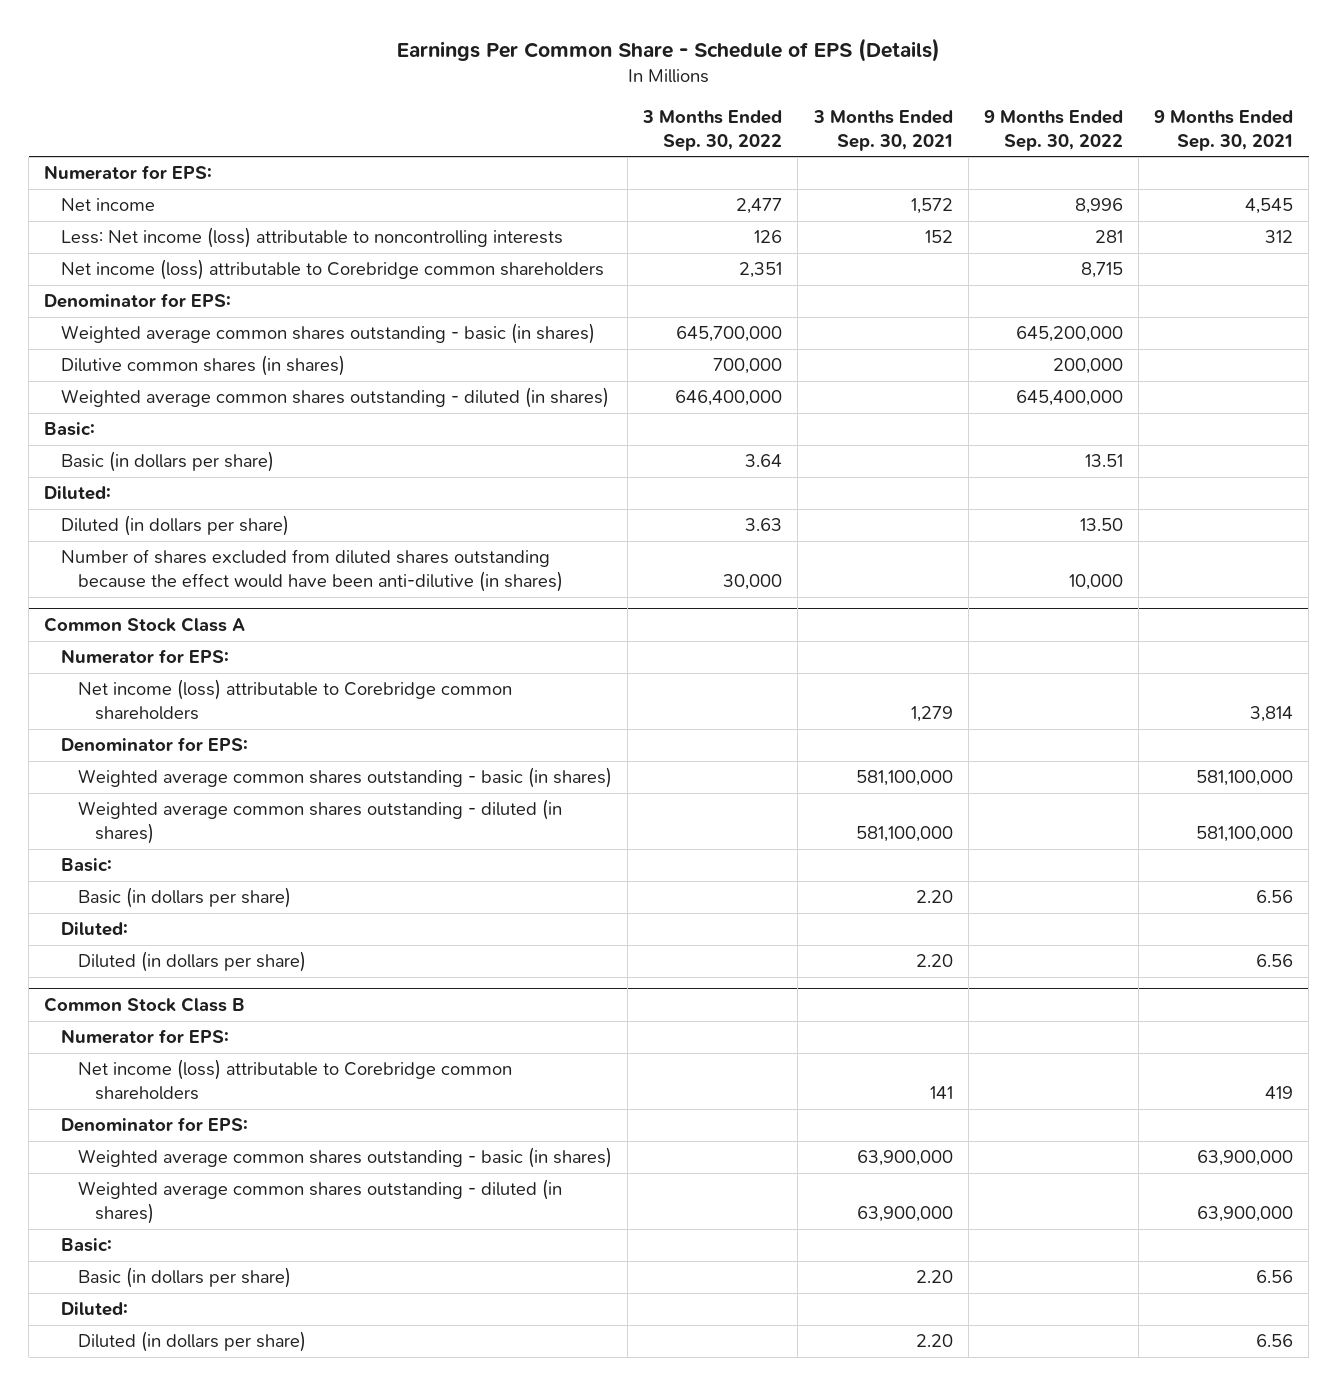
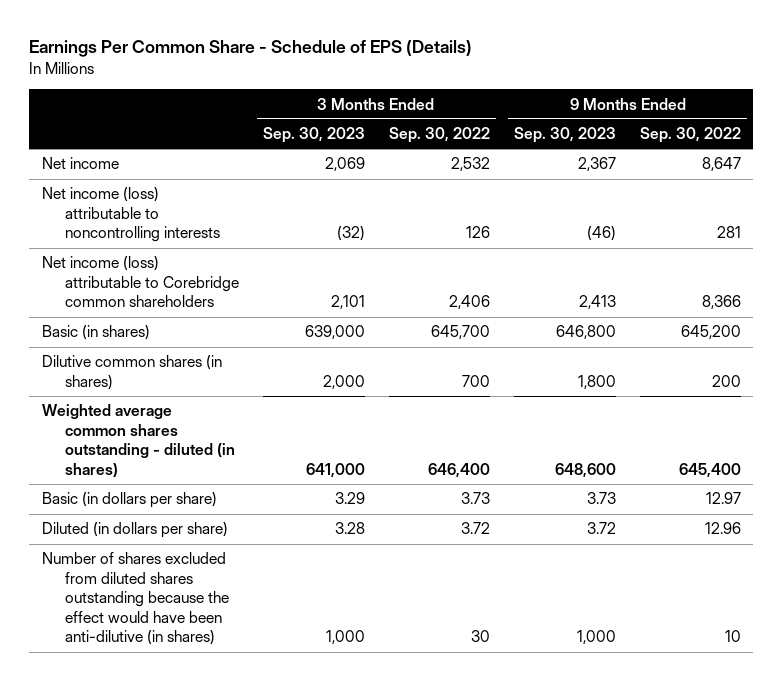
- | 3 Months Ended Sep. 30, 2022 | 3 Months Ended Sep. 30, 2021 | 9 Months Ended Sep. 30, 2022 | 9 Months Ended Sep. 30, 2021
+ | 3 Months Ended Sep. 30, 2023 | 3 Months Ended Sep. 30, 2022 | 9 Months Ended Sep. 30, 2023 | 9 Months Ended Sep. 30, 2022
- Numerator for EPS:
- Net income | 2,477 | 1,572 | 8,996 | 4,545
- Less: Net income (loss) attributable to noncontrolling interests | 126 | 152 | 281 | 312
- Net income (loss) attributable to Corebridge common shareholders | 2,351 | | 8,715 |
- Denominator for EPS:
- Weighted average common shares outstanding - basic (in shares) | 645,700,000 | | 645,200,000 |
- Dilutive common shares (in shares) | 700,000 | | 200,000 |
- Weighted average common shares outstanding - diluted (in shares) | 646,400,000 | | 645,400,000 |
- Basic:
- Basic (in dollars per share) | 3.64 | | 13.51 |
- Diluted:
- Diluted (in dollars per share) | 3.63 | | 13.50 |
- Number of shares excluded from diluted shares outstanding because the effect would have been anti-dilutive (in shares) | 30,000 | | 10,000 |
- Common Stock Class A
- Numerator for EPS:
- Net income (loss) attributable to Corebridge common shareholders | | 1,279 | | 3,814
- Denominator for EPS:
- Weighted average common shares outstanding - basic (in shares) | | 581,100,000 | | 581,100,000
- Weighted average common shares outstanding - diluted (in shares) | | 581,100,000 | | 581,100,000
- Basic:
- Basic (in dollars per share) | | 2.20 | | 6.56
- Diluted:
- Diluted (in dollars per share) | | 2.20 | | 6.56
- Common Stock Class B
- Numerator for EPS:
- Net income (loss) attributable to Corebridge common shareholders | | 141 | | 419
- Denominator for EPS:
- Weighted average common shares outstanding - basic (in shares) | | 63,900,000 | | 63,900,000
- Weighted average common shares outstanding - diluted (in shares) | | 63,900,000 | | 63,900,000
- Basic:
- Basic (in dollars per share) | | 2.20 | | 6.56
- Diluted:
- Diluted (in dollars per share) | | 2.20 | | 6.56
+ Net income | 2,069 | 2,532 | 2,367 | 8,647
+ Net income (loss) attributable to noncontrolling interests | (32) | 126 | (46) | 281
+ Net income (loss) attributable to Corebridge common shareholders | 2,101 | 2,406 | 2,413 | 8,366
+ Basic (in shares) | 639,000 | 645,700 | 646,800 | 645,200
+ Dilutive common shares (in shares) | 2,000 | 700 | 1,800 | 200
+ Weighted average common shares outstanding - diluted (in shares) | 641,000 | 646,400 | 648,600 | 645,400
+ Basic (in dollars per share) | 3.29 | 3.73 | 3.73 | 12.97
+ Diluted (in dollars per share) | 3.28 | 3.72 | 3.72 | 12.96
+ Number of shares excluded from diluted shares outstanding because the effect would have been anti-dilutive (in shares) | 1,000 | 30 | 1,000 | 10

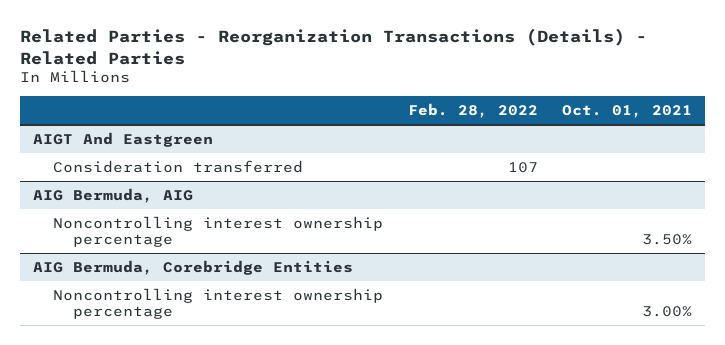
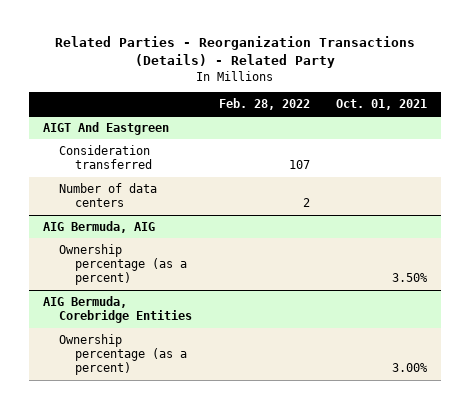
- Related Parties - Reorganization Transactions (Details) - Related Parties
+ Related Parties - Reorganization Transactions (Details) - Related Party
@ AIGT And Eastgreen
+ Number of data centers | 2 |
@ AIG Bermuda, AIG
- Noncontrolling interest ownership percentage | | 3.50%
+ Ownership percentage (as a percent) | | 3.50%
@ AIG Bermuda, Corebridge Entities
- Noncontrolling interest ownership percentage | | 3.00%
+ Ownership percentage (as a percent) | | 3.00%

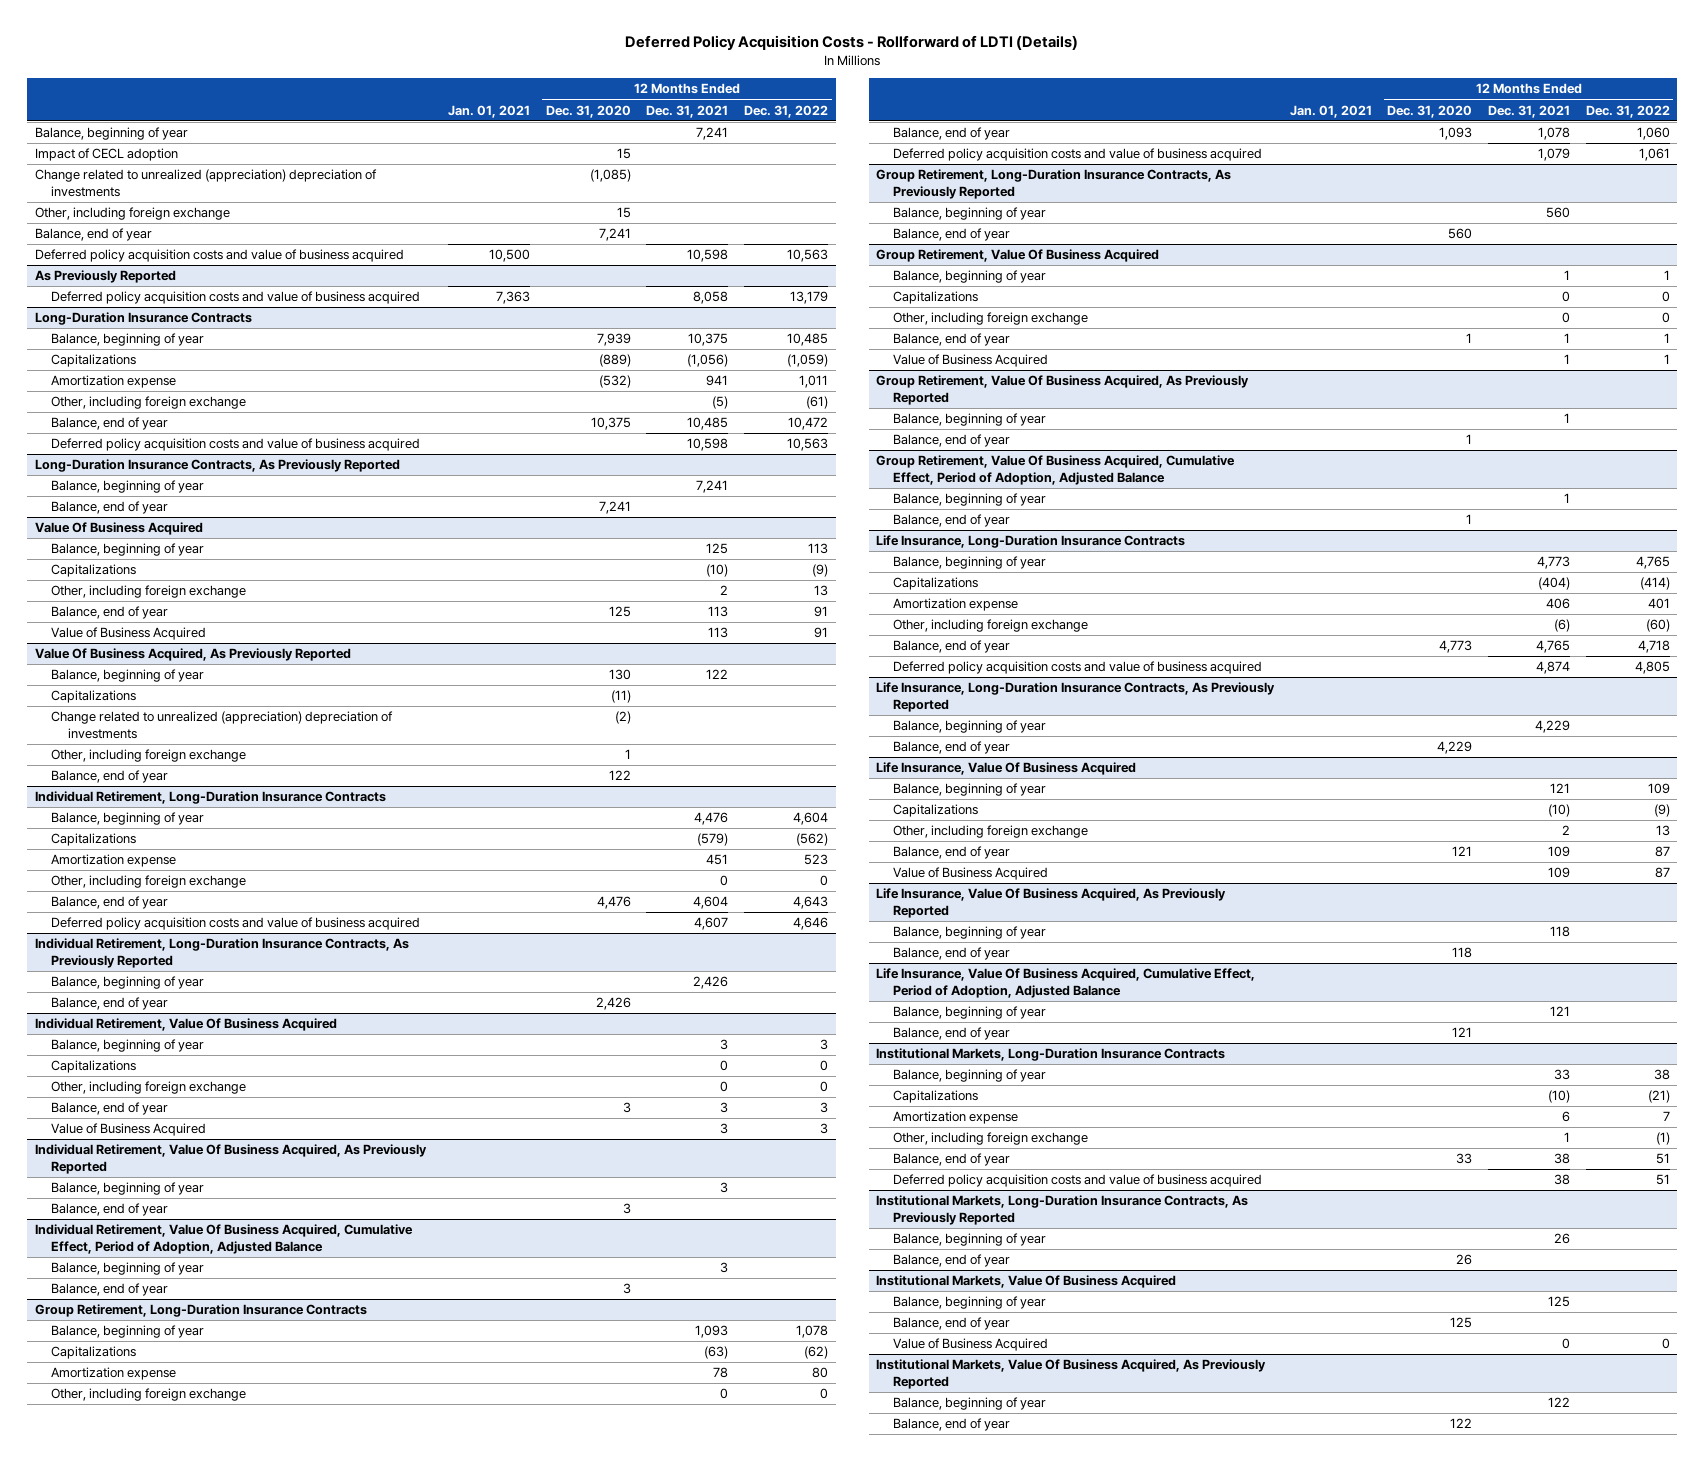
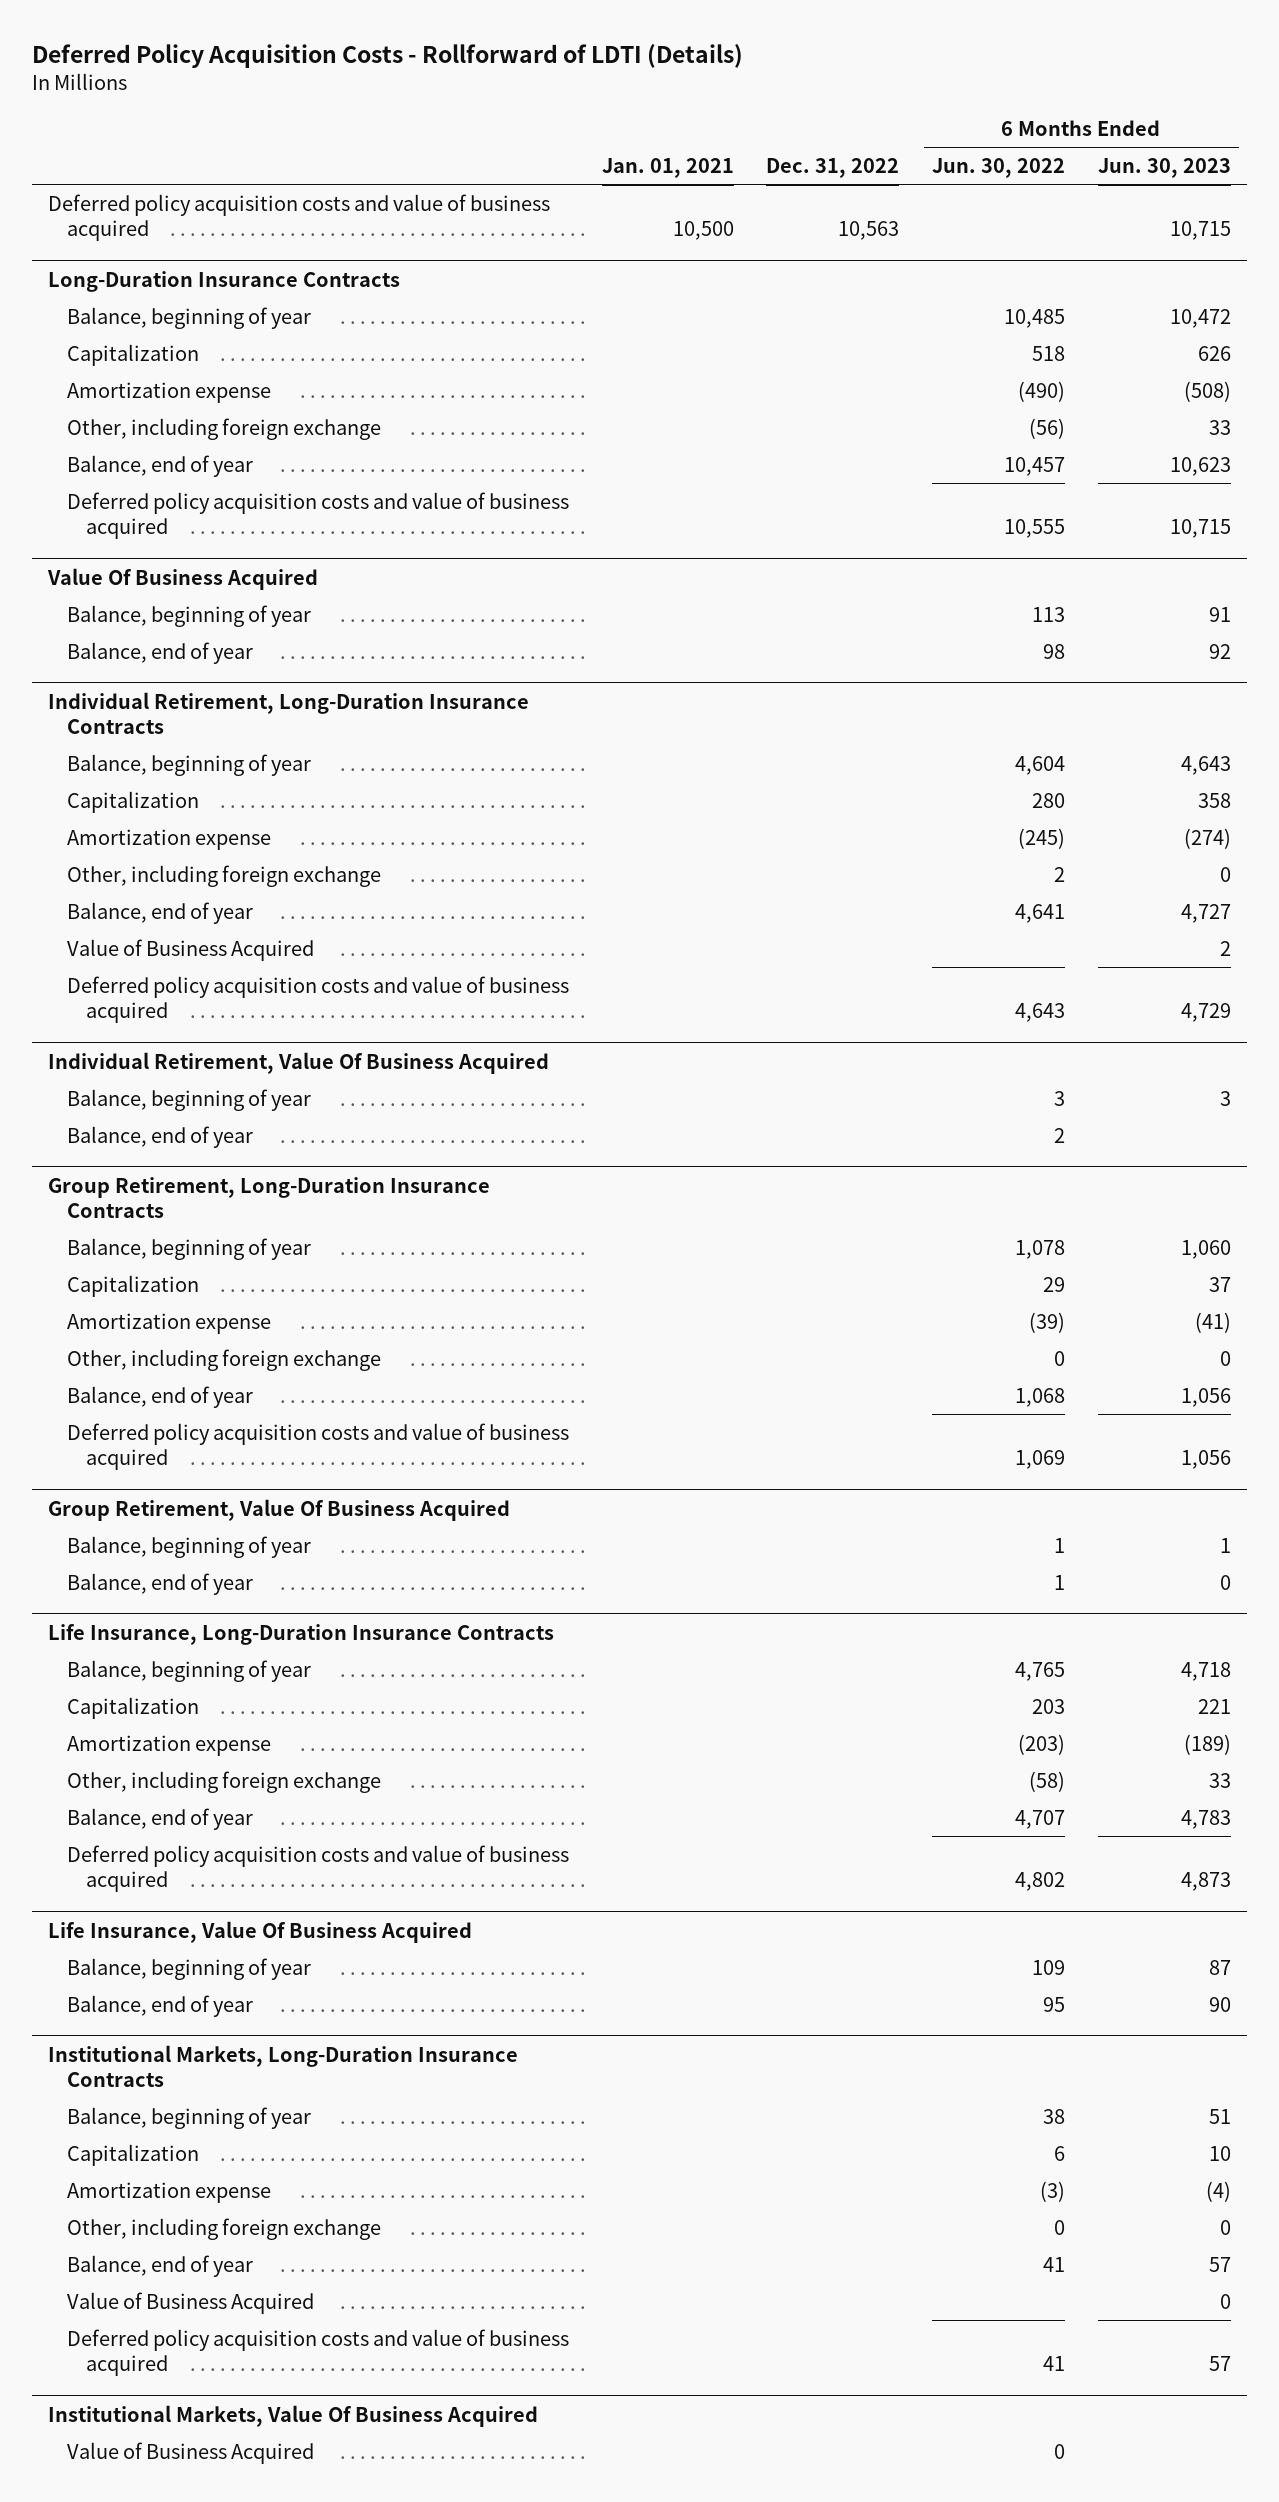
- | Jan. 01, 2021 | 12 Months Ended Dec. 31, 2020 | 12 Months Ended Dec. 31, 2021 | 12 Months Ended Dec. 31, 2022
+ | Jan. 01, 2021 | Dec. 31, 2022 | 6 Months Ended Jun. 30, 2022 | 6 Months Ended Jun. 30, 2023
- Balance, beginning of year | | | 7,241 |
- Impact of CECL adoption | | 15 | |
- Change related to unrealized (appreciation) depreciation of investments | | (1,085) | |
- Other, including foreign exchange | | 15 | |
- Balance, end of year | | 7,241 | |
- As Previously Reported
- Deferred policy acquisition costs and value of business acquired | 7,363 | | 8,058 | 13,179
@ Long-Duration Insurance Contracts
- Capitalizations | | (889) | (1,056) | (1,059)
+ Capitalization | | | 518 | 626
- Long-Duration Insurance Contracts, As Previously Reported
- Balance, beginning of year | | | 7,241 |
- Balance, end of year | | 7,241 | |
@ Value Of Business Acquired
- Capitalizations | | | (10) | (9)
- Other, including foreign exchange | | | 2 | 13
- Value of Business Acquired | | | 113 | 91
- Value Of Business Acquired, As Previously Reported
- Balance, beginning of year | | 130 | 122 |
- Capitalizations | | (11) | |
- Change related to unrealized (appreciation) depreciation of investments | | (2) | |
- Other, including foreign exchange | | 1 | |
- Balance, end of year | | 122 | |
@ Individual Retirement, Long-Duration Insurance Contracts
- Capitalizations | | | (579) | (562)
+ Capitalization | | | 280 | 358
+ Value of Business Acquired | | | | 2
- Individual Retirement, Long-Duration Insurance Contracts, As Previously Reported
- Balance, beginning of year | | | 2,426 |
- Balance, end of year | | 2,426 | |
@ Individual Retirement, Value Of Business Acquired
- Capitalizations | | | 0 | 0
- Other, including foreign exchange | | | 0 | 0
- Value of Business Acquired | | | 3 | 3
- Individual Retirement, Value Of Business Acquired, As Previously Reported
- Balance, beginning of year | | | 3 |
- Balance, end of year | | 3 | |
- Individual Retirement, Value Of Business Acquired, Cumulative Effect, Period of Adoption, Adjusted Balance
- Balance, beginning of year | | | 3 |
- Balance, end of year | | 3 | |
@ Group Retirement, Long-Duration Insurance Contracts
- Capitalizations | | | (63) | (62)
+ Capitalization | | | 29 | 37
- Group Retirement, Long-Duration Insurance Contracts, As Previously Reported
- Balance, beginning of year | | | 560 |
- Balance, end of year | | 560 | |
@ Group Retirement, Value Of Business Acquired
- Capitalizations | | | 0 | 0
- Other, including foreign exchange | | | 0 | 0
- Value of Business Acquired | | | 1 | 1
- Group Retirement, Value Of Business Acquired, As Previously Reported
- Balance, beginning of year | | | 1 |
- Balance, end of year | | 1 | |
- Group Retirement, Value Of Business Acquired, Cumulative Effect, Period of Adoption, Adjusted Balance
- Balance, beginning of year | | | 1 |
- Balance, end of year | | 1 | |
@ Life Insurance, Long-Duration Insurance Contracts
- Capitalizations | | | (404) | (414)
+ Capitalization | | | 203 | 221
- Life Insurance, Long-Duration Insurance Contracts, As Previously Reported
- Balance, beginning of year | | | 4,229 |
- Balance, end of year | | 4,229 | |
@ Life Insurance, Value Of Business Acquired
- Capitalizations | | | (10) | (9)
- Other, including foreign exchange | | | 2 | 13
- Value of Business Acquired | | | 109 | 87
- Life Insurance, Value Of Business Acquired, As Previously Reported
- Balance, beginning of year | | | 118 |
- Balance, end of year | | 118 | |
- Life Insurance, Value Of Business Acquired, Cumulative Effect, Period of Adoption, Adjusted Balance
- Balance, beginning of year | | | 121 |
- Balance, end of year | | 121 | |
@ Institutional Markets, Long-Duration Insurance Contracts
- Capitalizations | | | (10) | (21)
+ Capitalization | | | 6 | 10
+ Value of Business Acquired | | | | 0
- Institutional Markets, Long-Duration Insurance Contracts, As Previously Reported
- Balance, beginning of year | | | 26 |
- Balance, end of year | | 26 | |
@ Institutional Markets, Value Of Business Acquired
- Balance, beginning of year | | | 125 |
- Balance, end of year | | 125 | |
- Institutional Markets, Value Of Business Acquired, As Previously Reported
- Balance, beginning of year | | | 122 |
- Balance, end of year | | 122 | |

